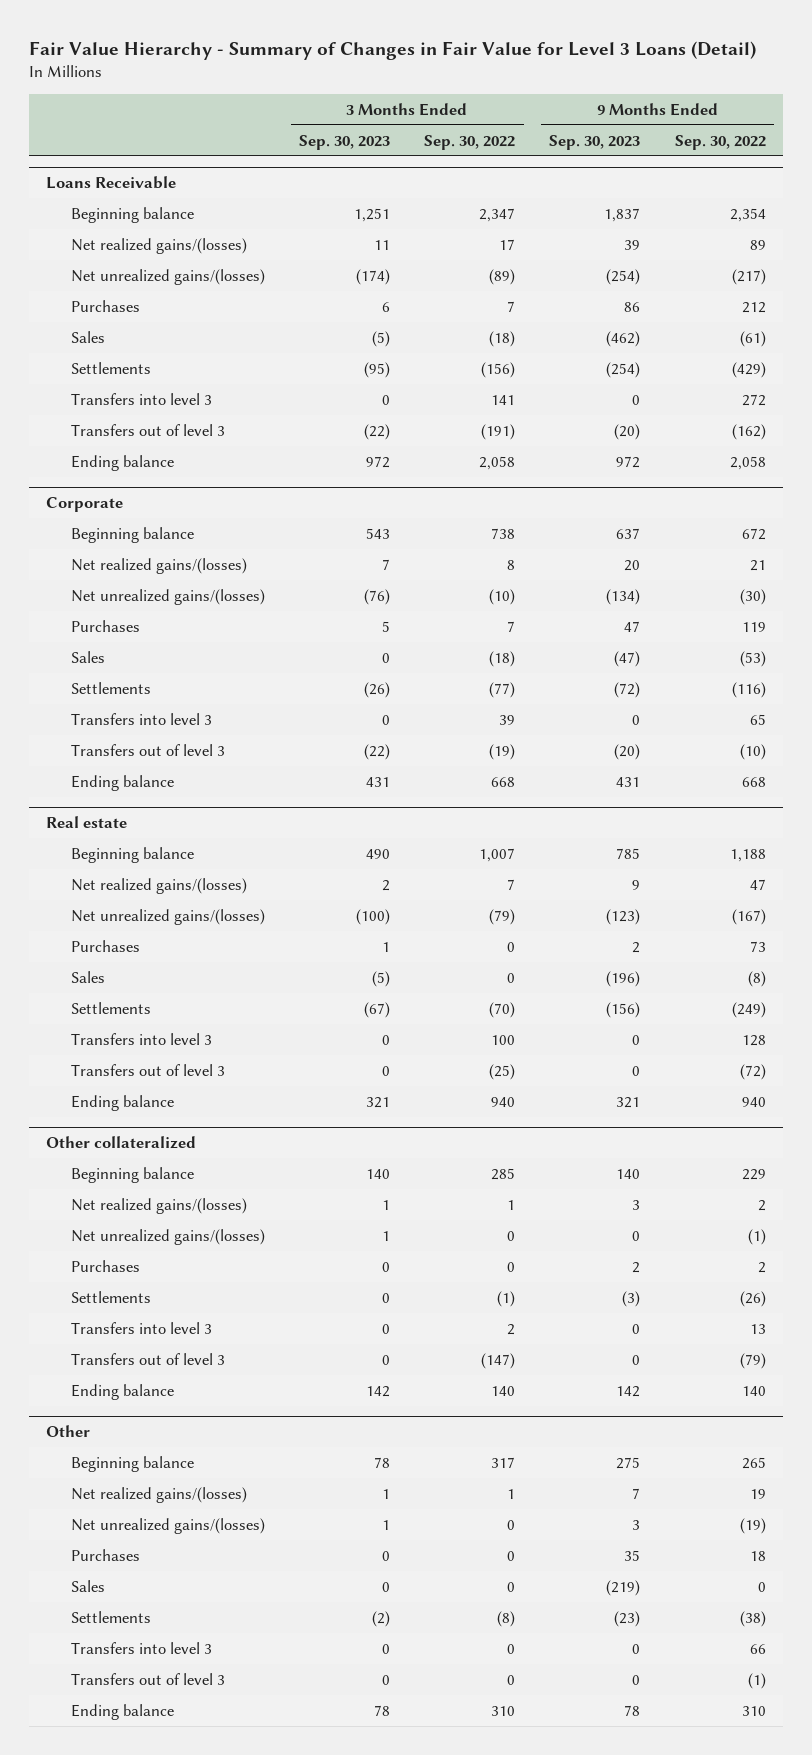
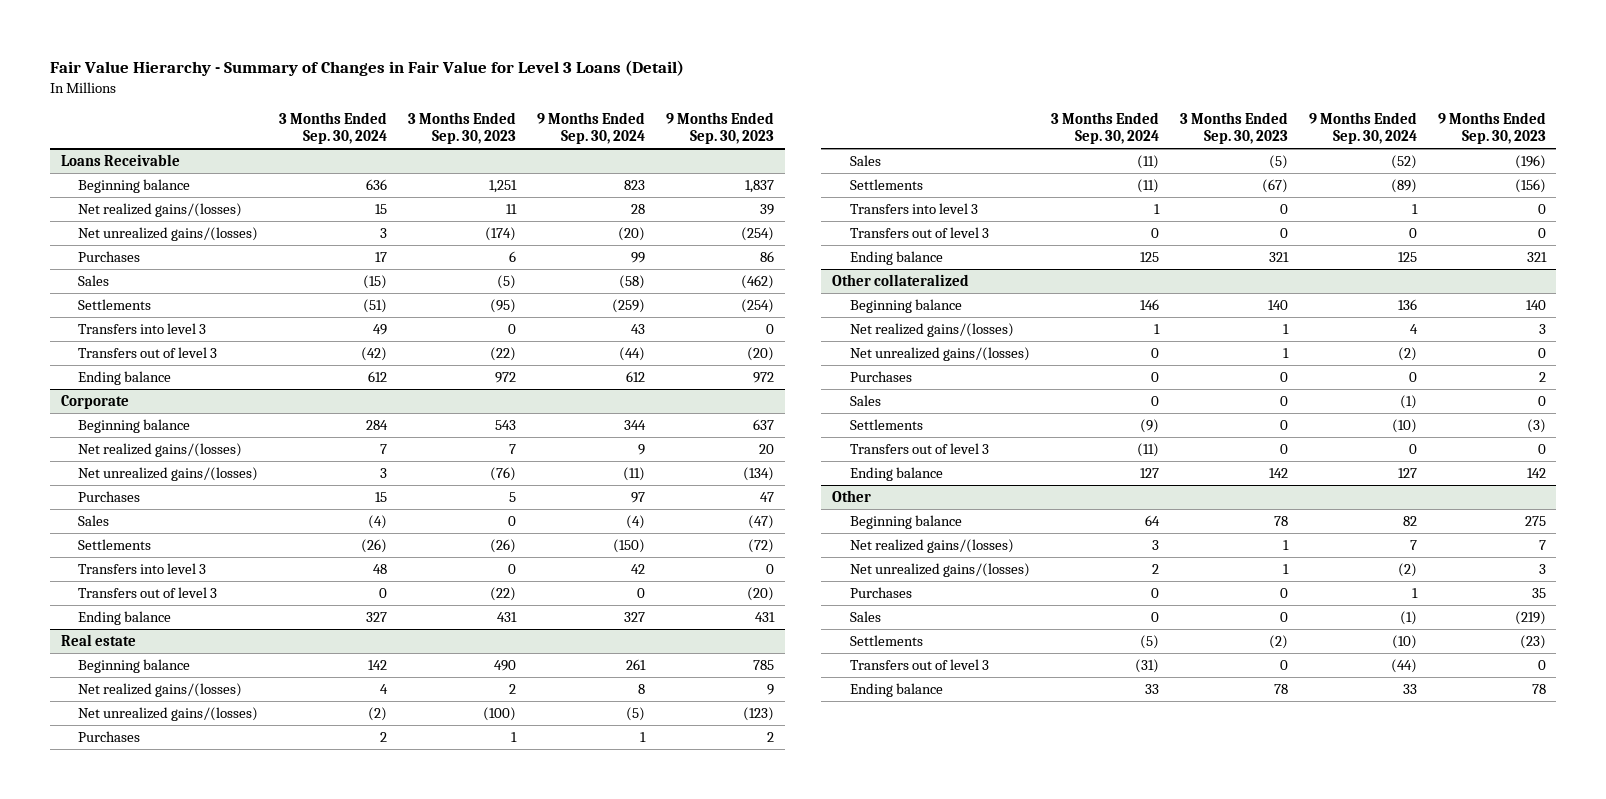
- | 3 Months Ended Sep. 30, 2023 | 3 Months Ended Sep. 30, 2022 | 9 Months Ended Sep. 30, 2023 | 9 Months Ended Sep. 30, 2022
+ | 3 Months Ended Sep. 30, 2024 | 3 Months Ended Sep. 30, 2023 | 9 Months Ended Sep. 30, 2024 | 9 Months Ended Sep. 30, 2023
@ Other collateralized
+ Sales | 0 | 0 | (1) | 0
- Transfers into level 3 | 0 | 2 | 0 | 13
@ Other
- Transfers into level 3 | 0 | 0 | 0 | 66

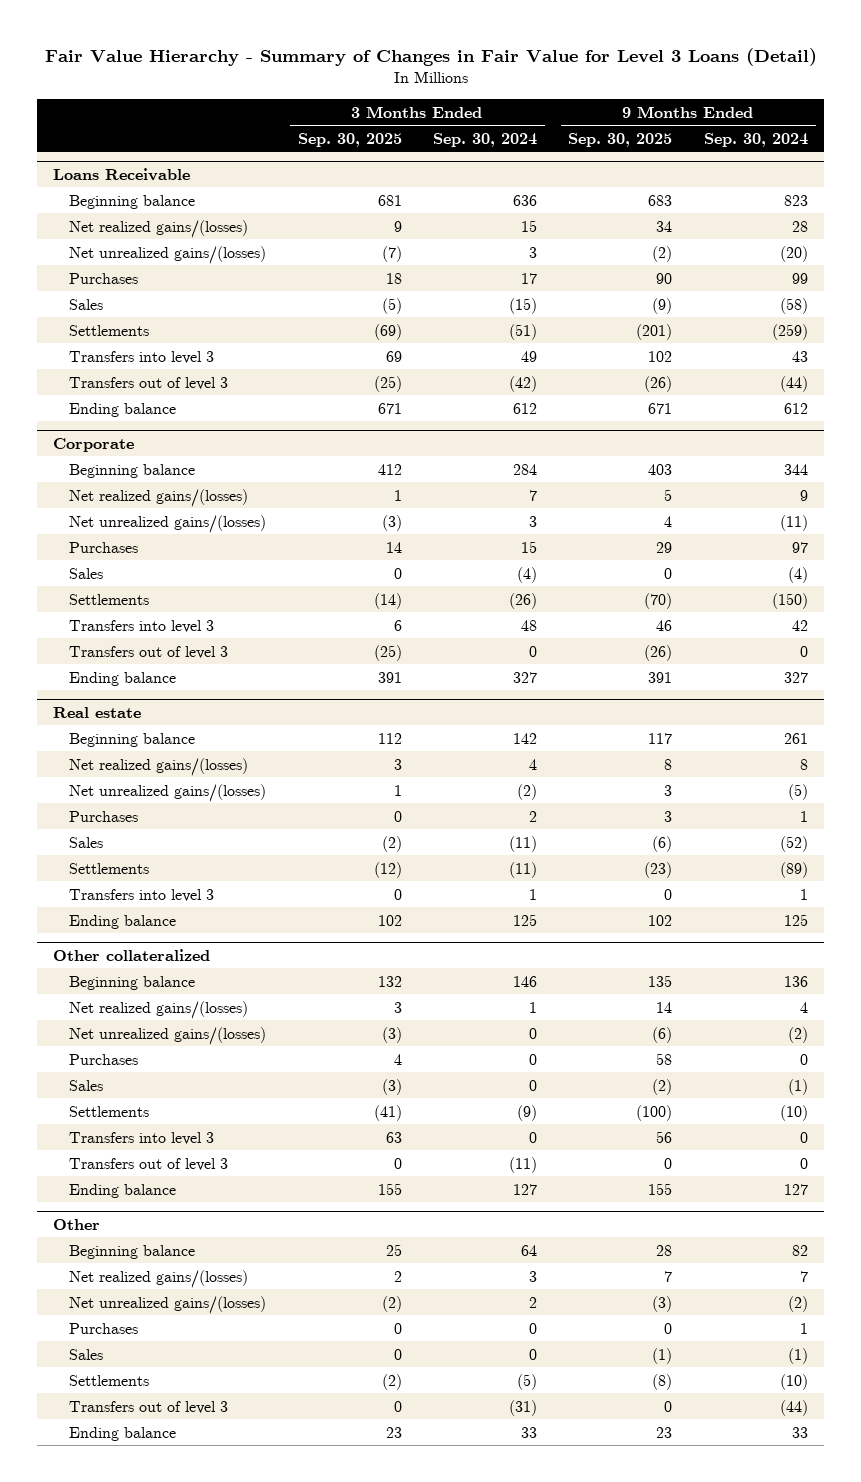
- | 3 Months Ended Sep. 30, 2024 | 3 Months Ended Sep. 30, 2023 | 9 Months Ended Sep. 30, 2024 | 9 Months Ended Sep. 30, 2023
+ | 3 Months Ended Sep. 30, 2025 | 3 Months Ended Sep. 30, 2024 | 9 Months Ended Sep. 30, 2025 | 9 Months Ended Sep. 30, 2024
@ Real estate
- Transfers out of level 3 | 0 | 0 | 0 | 0
@ Other collateralized
+ Transfers into level 3 | 63 | 0 | 56 | 0

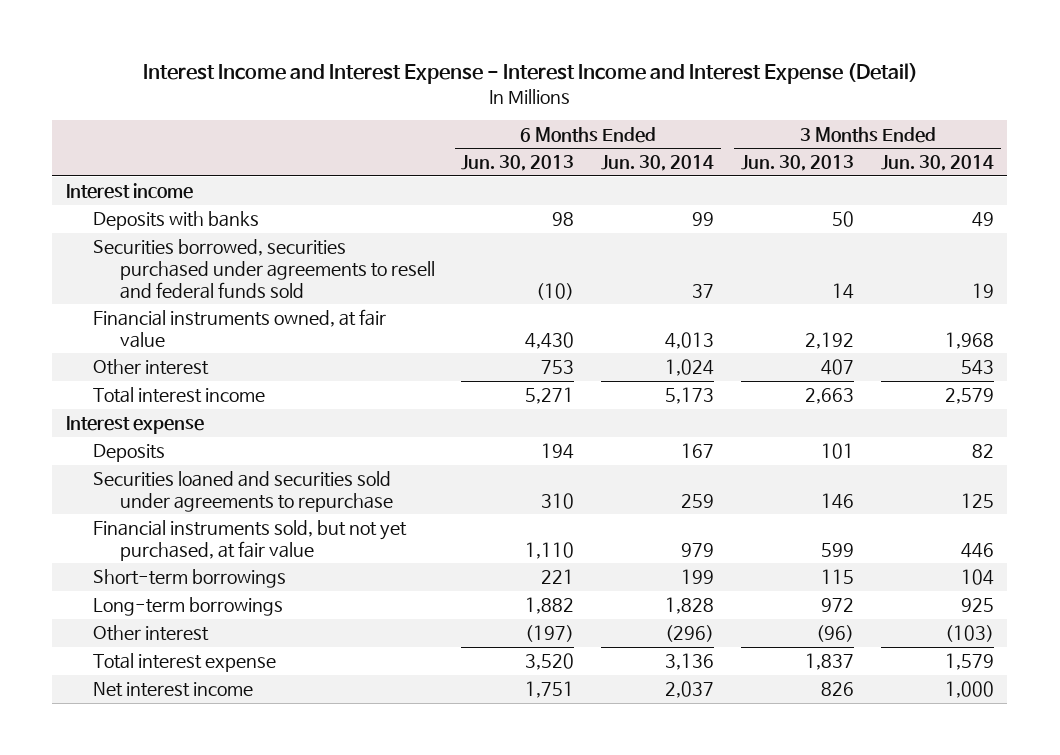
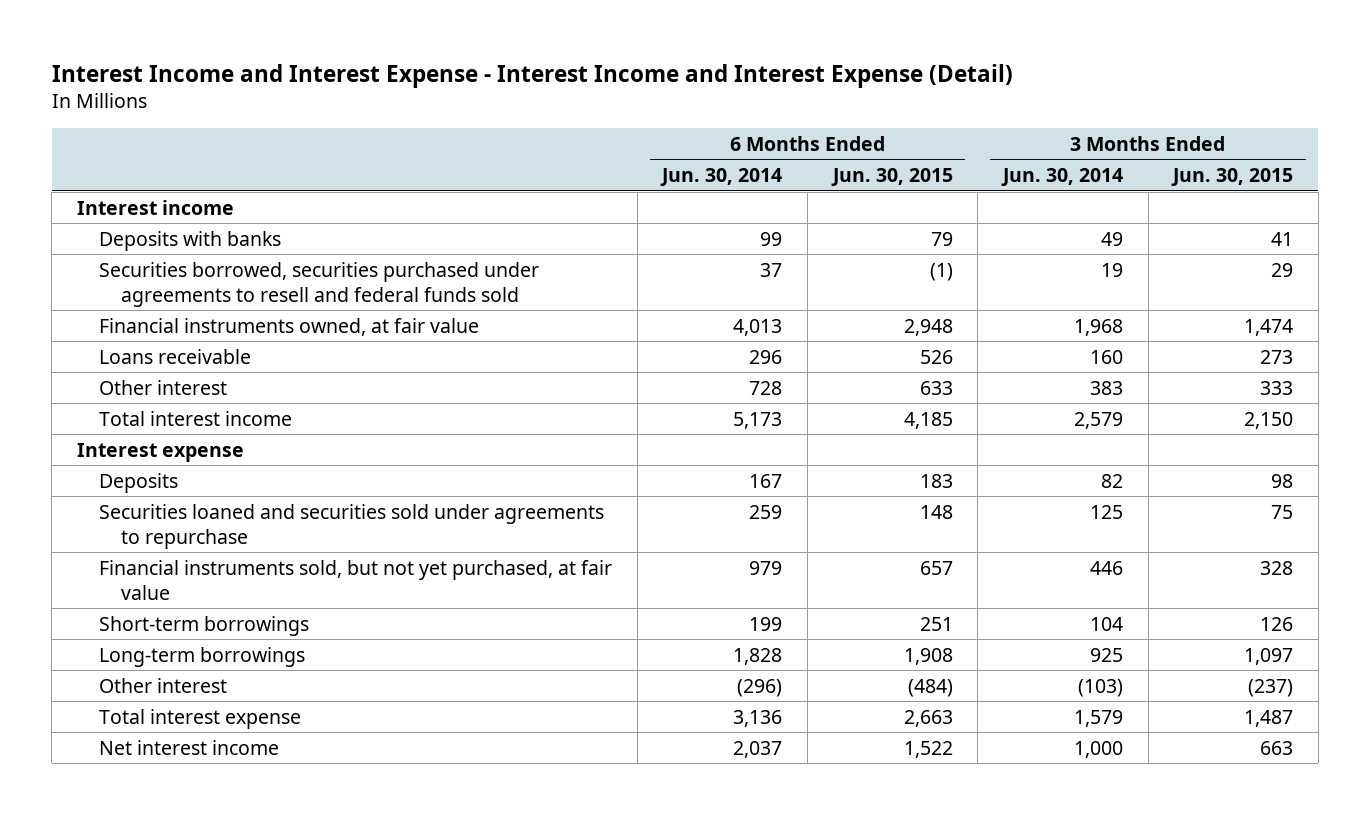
- | 6 Months Ended Jun. 30, 2013 | 6 Months Ended Jun. 30, 2014 | 3 Months Ended Jun. 30, 2013 | 3 Months Ended Jun. 30, 2014
+ | 6 Months Ended Jun. 30, 2014 | 6 Months Ended Jun. 30, 2015 | 3 Months Ended Jun. 30, 2014 | 3 Months Ended Jun. 30, 2015
- Other interest | 753 | 1,024 | 407 | 543
+ Loans receivable | 296 | 526 | 160 | 273
+ Other interest | 728 | 633 | 383 | 333

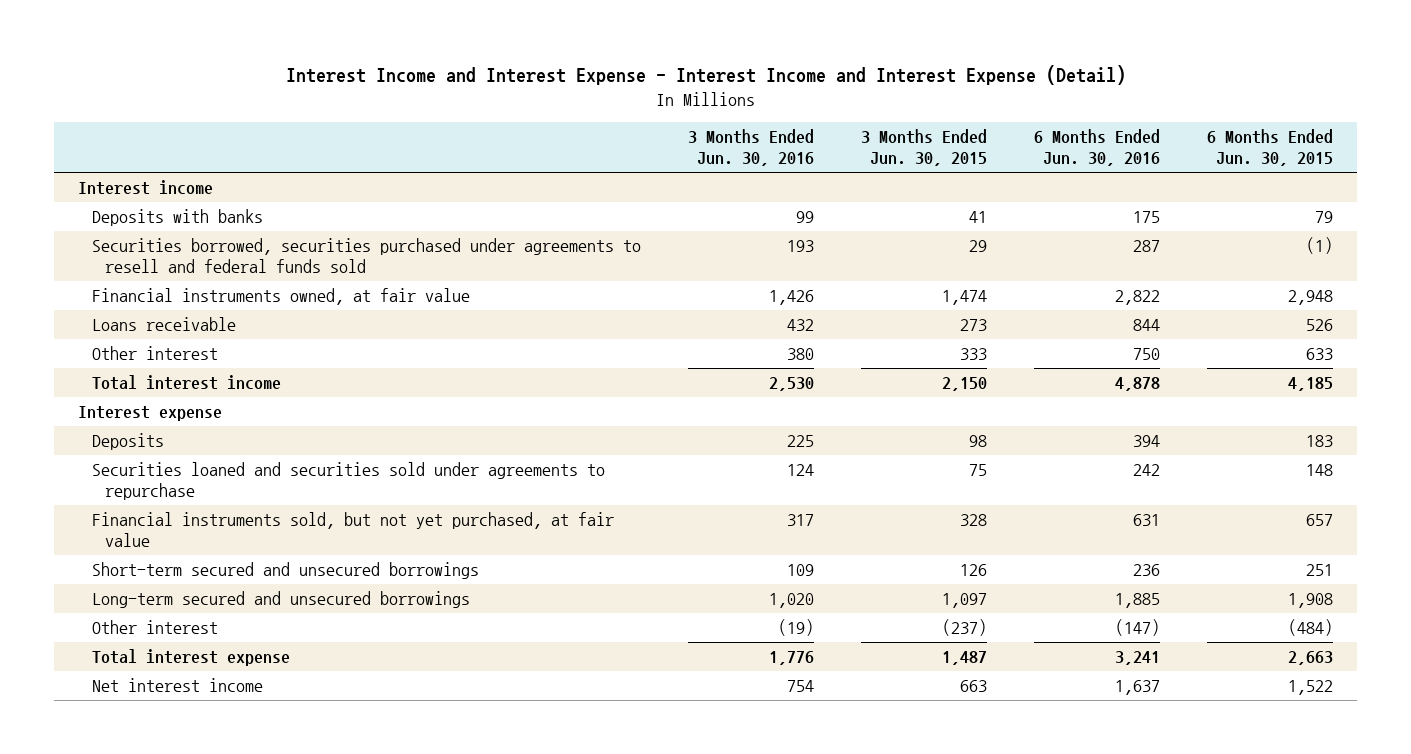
- | 6 Months Ended Jun. 30, 2014 | 6 Months Ended Jun. 30, 2015 | 3 Months Ended Jun. 30, 2014 | 3 Months Ended Jun. 30, 2015
+ | 3 Months Ended Jun. 30, 2016 | 3 Months Ended Jun. 30, 2015 | 6 Months Ended Jun. 30, 2016 | 6 Months Ended Jun. 30, 2015
- Short-term borrowings | 199 | 251 | 104 | 126
- Long-term borrowings | 1,828 | 1,908 | 925 | 1,097
+ Short-term secured and unsecured borrowings | 109 | 126 | 236 | 251
+ Long-term secured and unsecured borrowings | 1,020 | 1,097 | 1,885 | 1,908

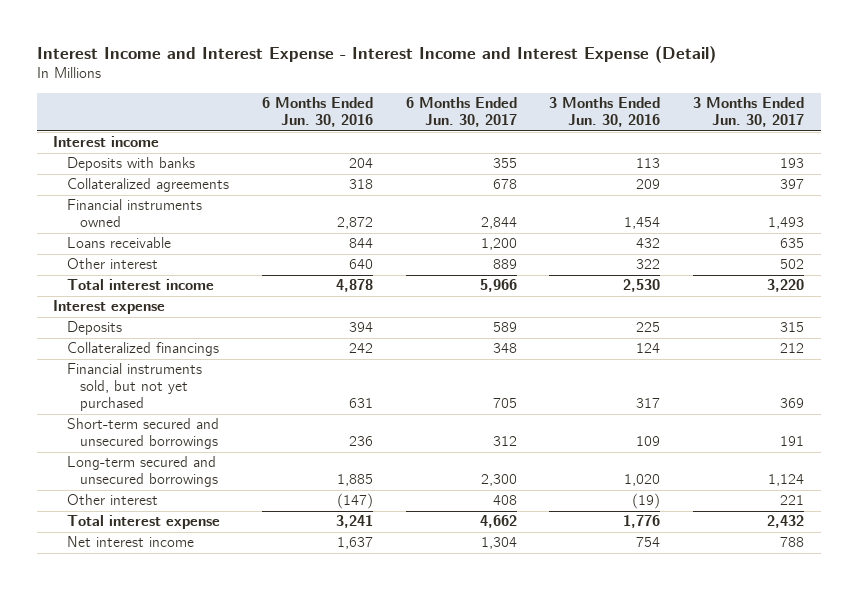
- | 3 Months Ended Jun. 30, 2016 | 3 Months Ended Jun. 30, 2015 | 6 Months Ended Jun. 30, 2016 | 6 Months Ended Jun. 30, 2015
+ | 6 Months Ended Jun. 30, 2016 | 6 Months Ended Jun. 30, 2017 | 3 Months Ended Jun. 30, 2016 | 3 Months Ended Jun. 30, 2017
- Deposits with banks | 99 | 41 | 175 | 79
- Securities borrowed, securities purchased under agreements to resell and federal funds sold | 193 | 29 | 287 | (1)
- Financial instruments owned, at fair value | 1,426 | 1,474 | 2,822 | 2,948
+ Deposits with banks | 204 | 355 | 113 | 193
+ Collateralized agreements | 318 | 678 | 209 | 397
+ Financial instruments owned | 2,872 | 2,844 | 1,454 | 1,493
- Other interest | 380 | 333 | 750 | 633
+ Other interest | 640 | 889 | 322 | 502
- Securities loaned and securities sold under agreements to repurchase | 124 | 75 | 242 | 148
- Financial instruments sold, but not yet purchased, at fair value | 317 | 328 | 631 | 657
+ Collateralized financings | 242 | 348 | 124 | 212
+ Financial instruments sold, but not yet purchased | 631 | 705 | 317 | 369

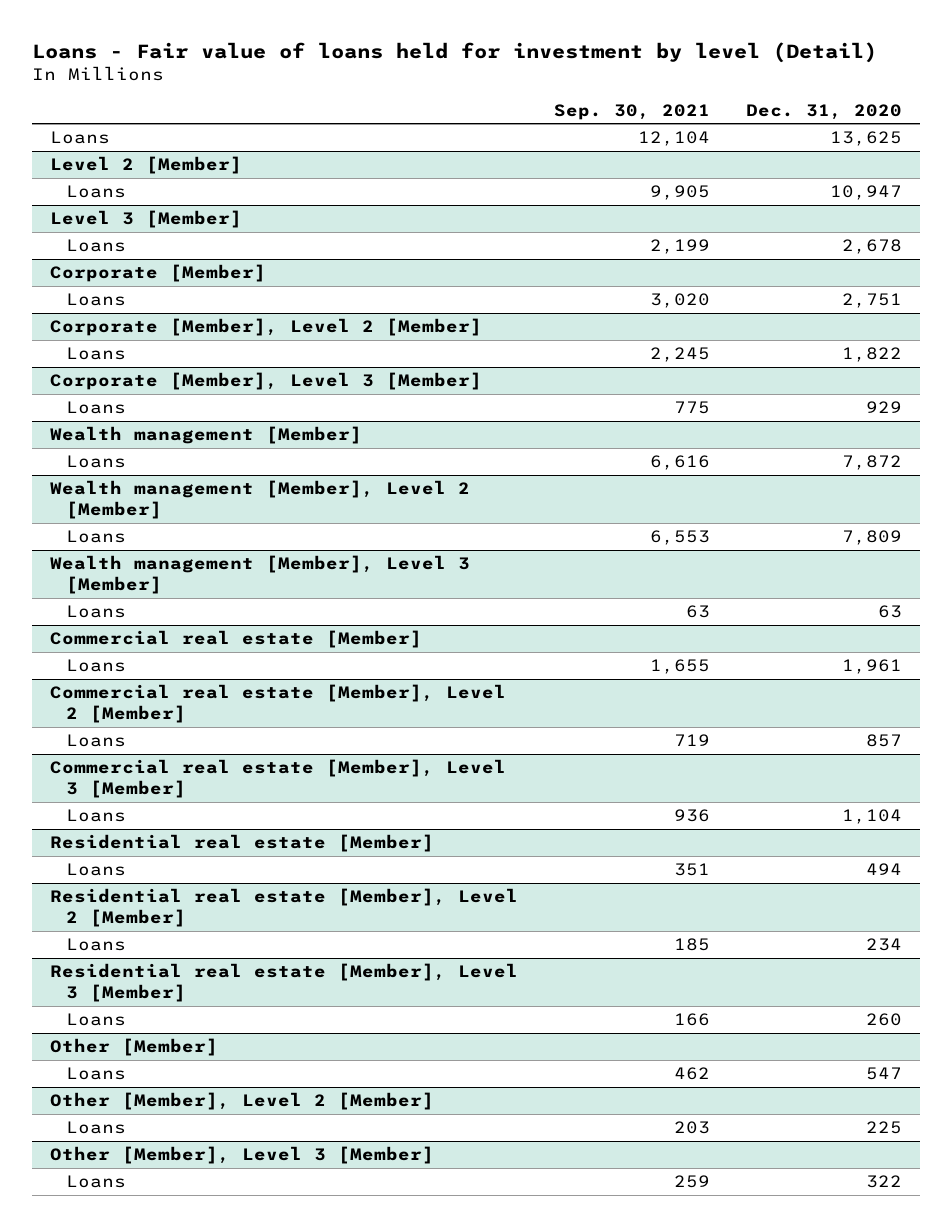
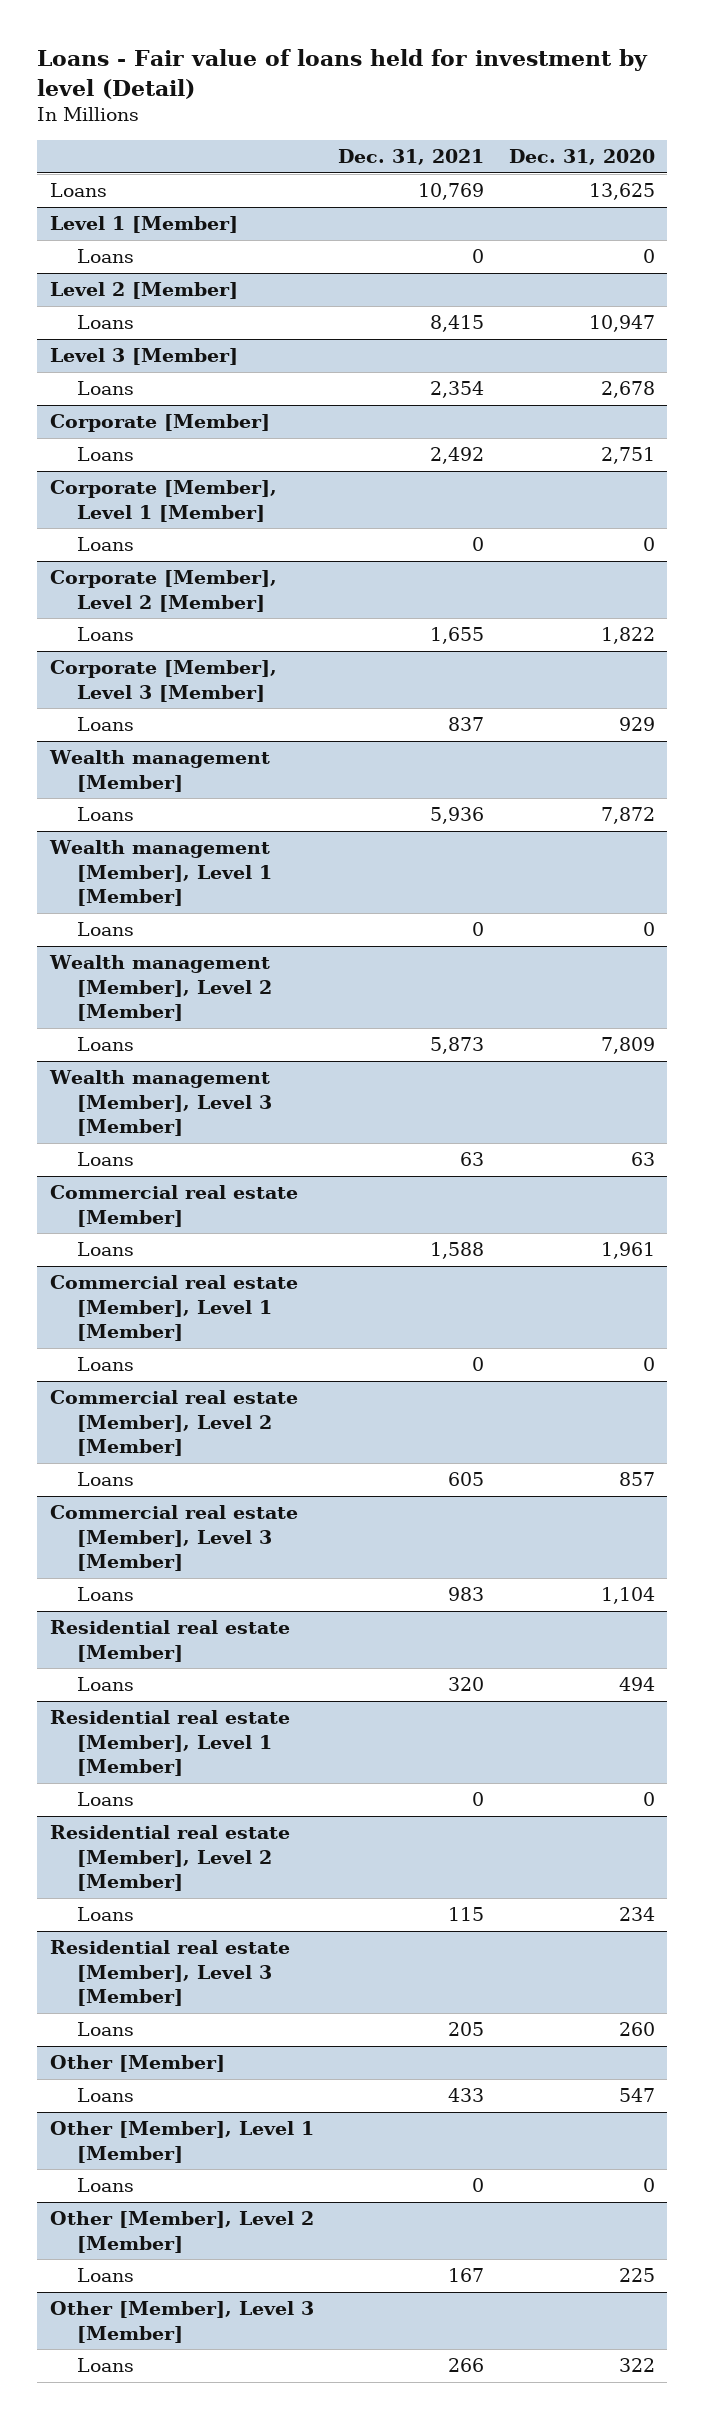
- | Sep. 30, 2021 | Dec. 31, 2020
+ | Dec. 31, 2021 | Dec. 31, 2020
+ Level 1 [Member]
+ Loans | 0 | 0
+ Corporate [Member], Level 1 [Member]
+ Loans | 0 | 0
+ Wealth management [Member], Level 1 [Member]
+ Loans | 0 | 0
+ Commercial real estate [Member], Level 1 [Member]
+ Loans | 0 | 0
+ Residential real estate [Member], Level 1 [Member]
+ Loans | 0 | 0
+ Other [Member], Level 1 [Member]
+ Loans | 0 | 0

